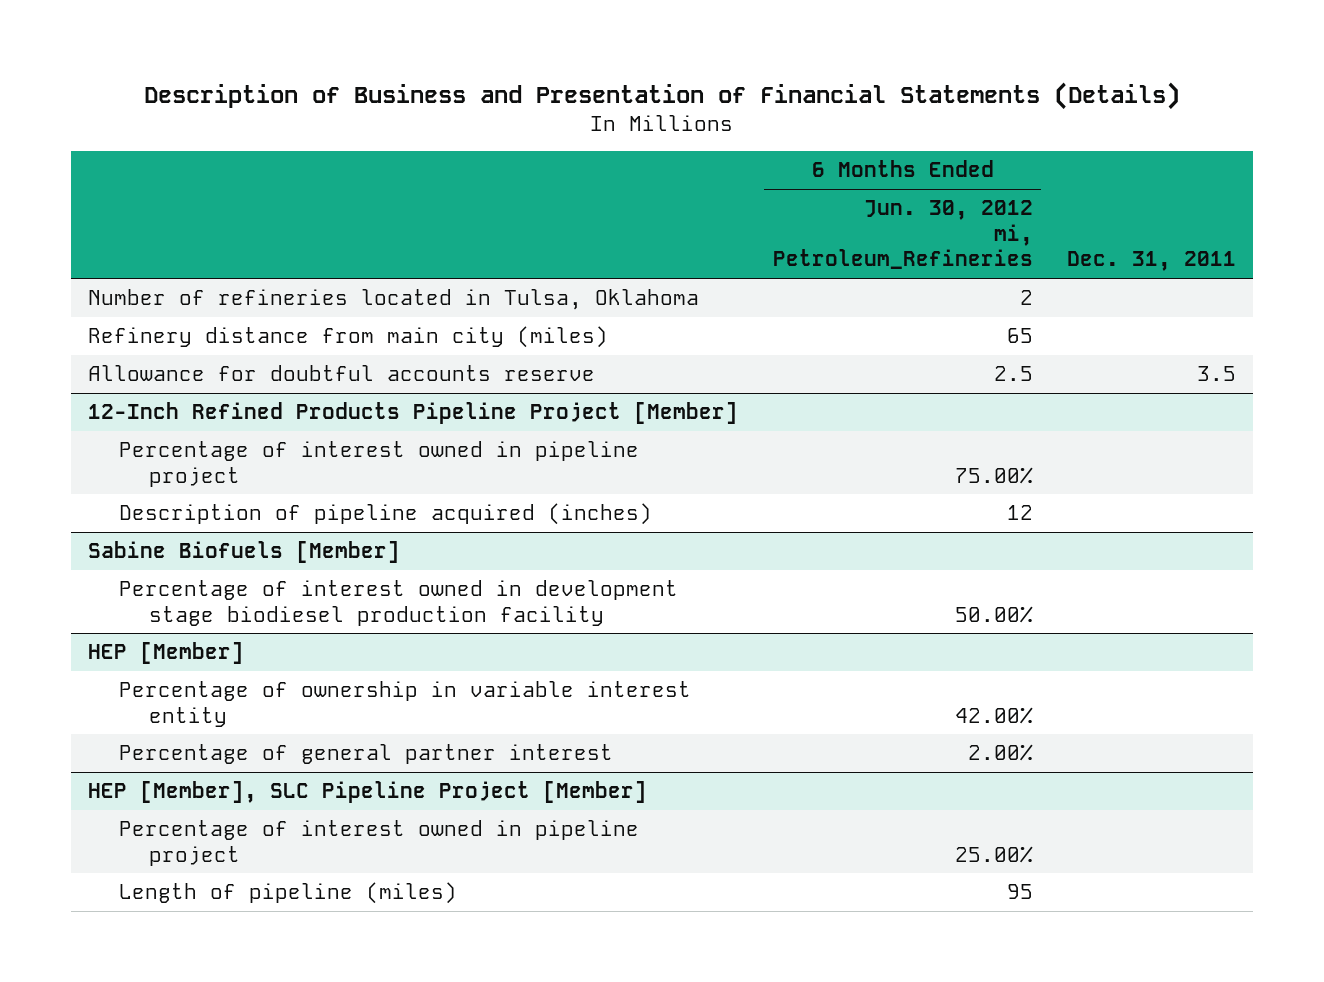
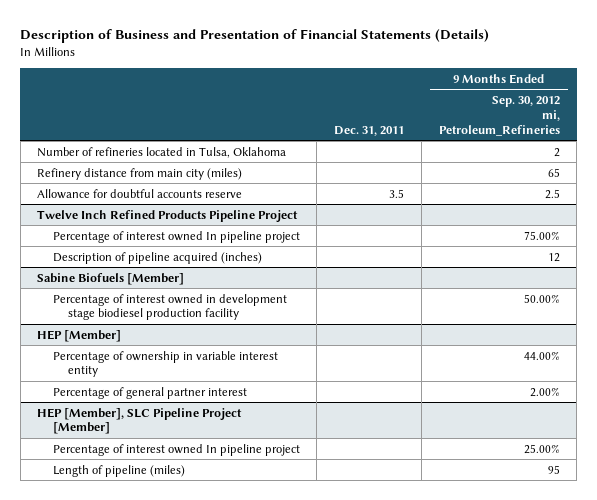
- | 6 Months Ended Jun. 30, 2012 mi, Petroleum_Refineries | Dec. 31, 2011
+ | Dec. 31, 2011 | 9 Months Ended Sep. 30, 2012 mi, Petroleum_Refineries
- 12-Inch Refined Products Pipeline Project [Member]
- Percentage of interest owned in pipeline project | 75.00% |
+ Twelve Inch Refined Products Pipeline Project
+ Percentage of interest owned In pipeline project | | 75.00%
@ HEP [Member], SLC Pipeline Project [Member]
- Percentage of interest owned in pipeline project | 25.00% |
+ Percentage of interest owned In pipeline project | | 25.00%

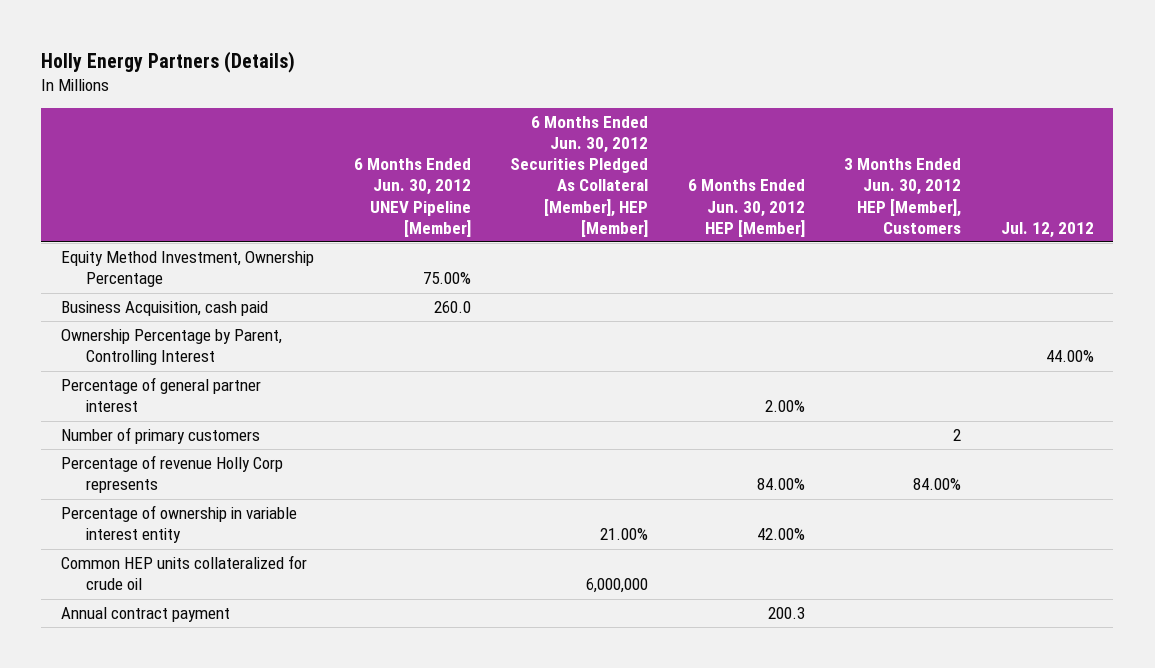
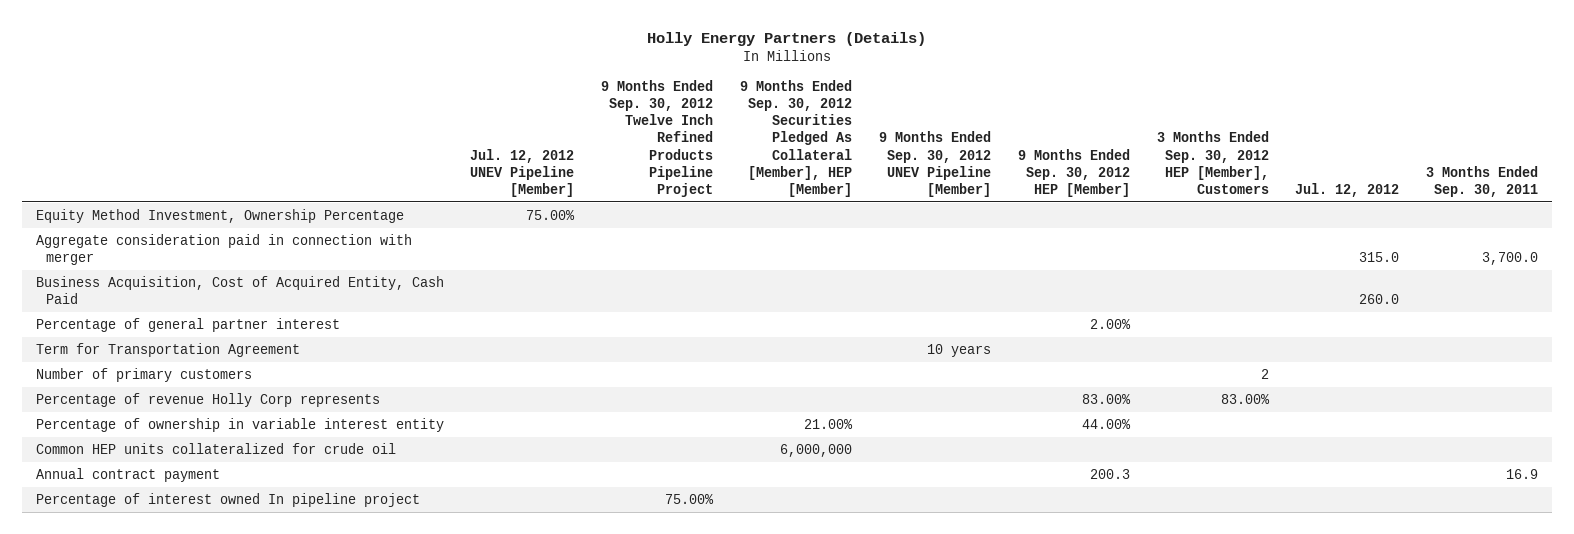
- | 6 Months Ended Jun. 30, 2012 UNEV Pipeline [Member] | 6 Months Ended Jun. 30, 2012 Securities Pledged As Collateral [Member], HEP [Member] | 6 Months Ended Jun. 30, 2012 HEP [Member] | 3 Months Ended Jun. 30, 2012 HEP [Member], Customers | Jul. 12, 2012
+ | Jul. 12, 2012 UNEV Pipeline [Member] | 9 Months Ended Sep. 30, 2012 Twelve Inch Refined Products Pipeline Project | 9 Months Ended Sep. 30, 2012 Securities Pledged As Collateral [Member], HEP [Member] | 9 Months Ended Sep. 30, 2012 UNEV Pipeline [Member] | 9 Months Ended Sep. 30, 2012 HEP [Member] | 3 Months Ended Sep. 30, 2012 HEP [Member], Customers | Jul. 12, 2012 | 3 Months Ended Sep. 30, 2011
- Business Acquisition, cash paid | 260.0 | | | |
- Ownership Percentage by Parent, Controlling Interest | | | | | 44.00%
+ Aggregate consideration paid in connection with merger | | | | | | | 315.0 | 3,700.0
+ Business Acquisition, Cost of Acquired Entity, Cash Paid | | | | | | | 260.0 |
+ Term for Transportation Agreement | | | | 10 years | | | |
+ Percentage of interest owned In pipeline project | | 75.00% | | | | | |

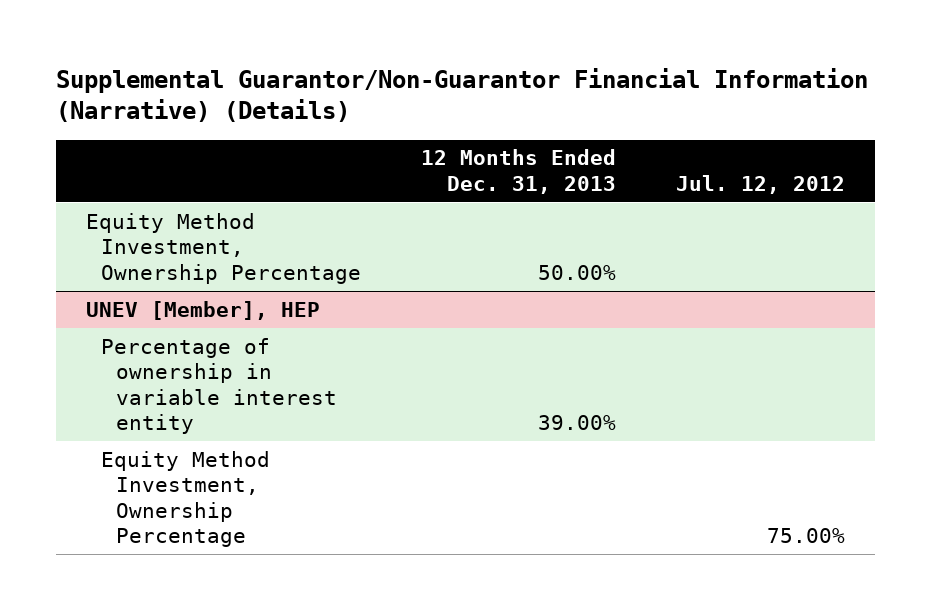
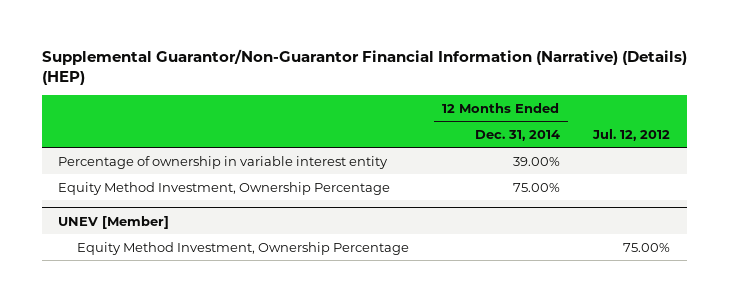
- Supplemental Guarantor/Non-Guarantor Financial Information (Narrative) (Details)
+ Supplemental Guarantor/Non-Guarantor Financial Information (Narrative) (Details) (HEP)
- | 12 Months Ended Dec. 31, 2013 | Jul. 12, 2012
+ | 12 Months Ended Dec. 31, 2014 | Jul. 12, 2012
+ Percentage of ownership in variable interest entity | 39.00% |
- UNEV [Member], HEP
- Percentage of ownership in variable interest entity | 39.00% |
+ UNEV [Member]

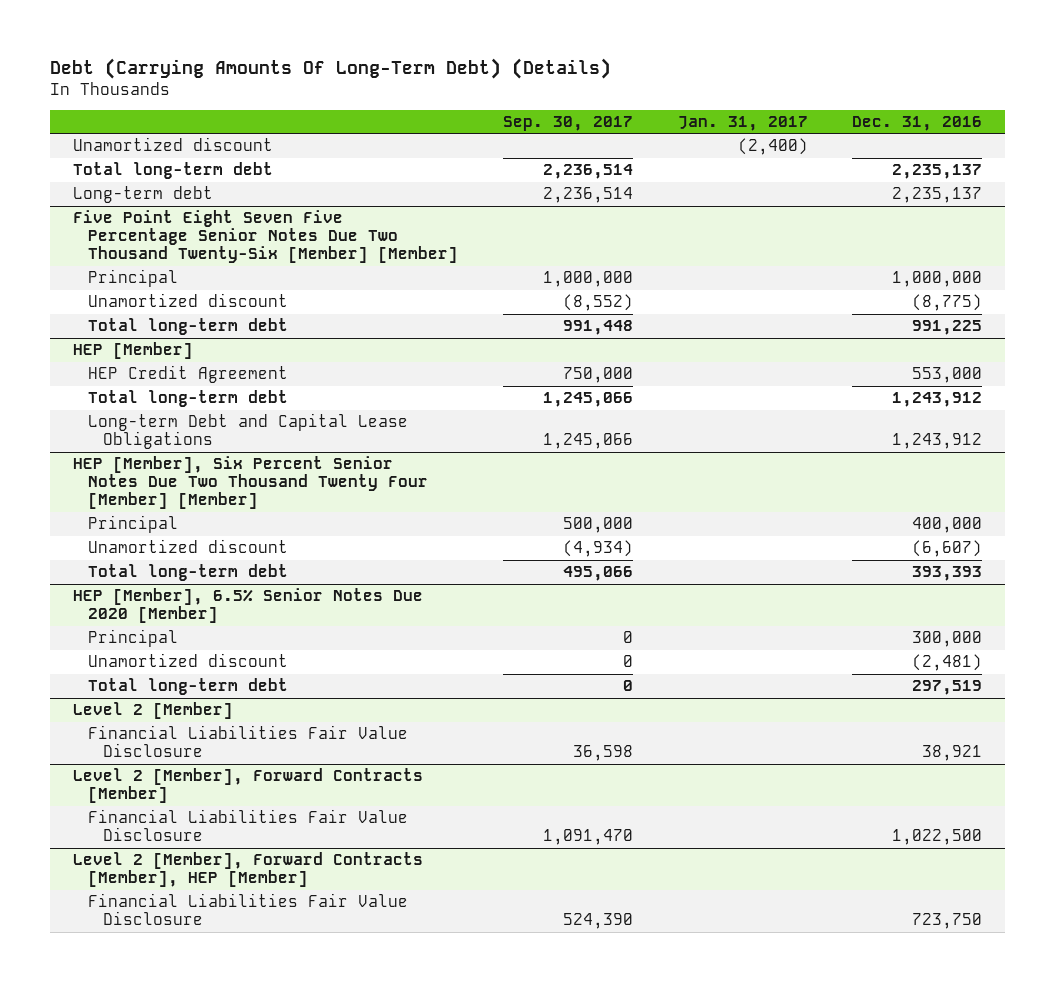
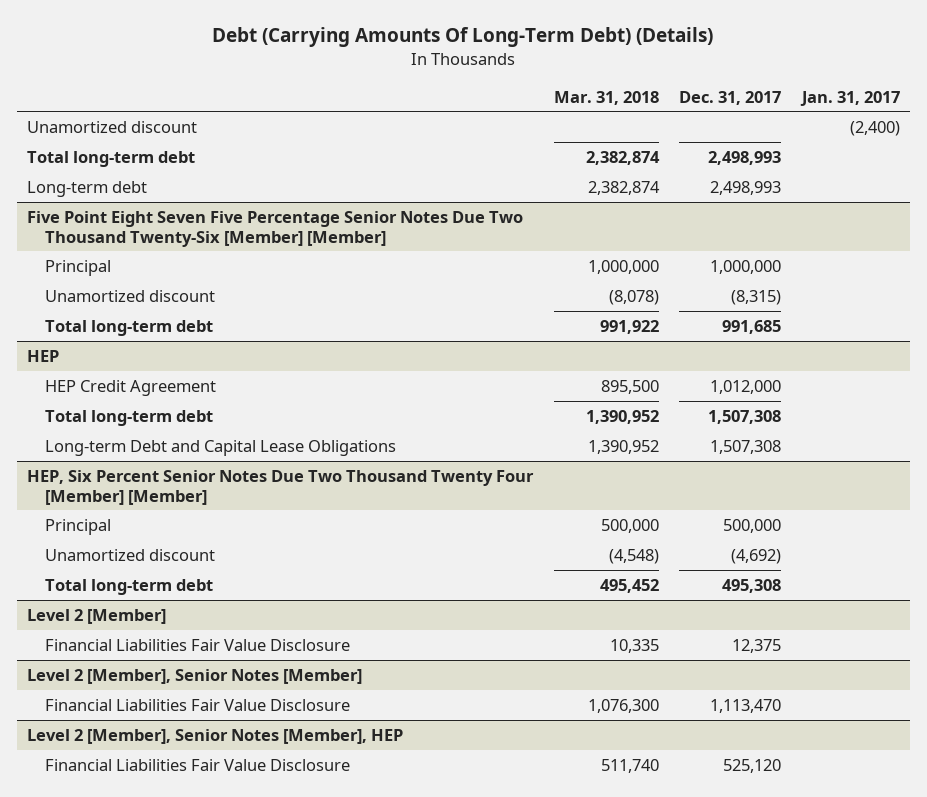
- | Sep. 30, 2017 | Jan. 31, 2017 | Dec. 31, 2016
+ | Mar. 31, 2018 | Dec. 31, 2017 | Jan. 31, 2017
- HEP [Member]
+ HEP
- HEP [Member], Six Percent Senior Notes Due Two Thousand Twenty Four [Member] [Member]
+ HEP, Six Percent Senior Notes Due Two Thousand Twenty Four [Member] [Member]
- HEP [Member], 6.5% Senior Notes Due 2020 [Member]
- Principal | 0 | | 300,000
- Unamortized discount | 0 | | (2,481)
- Total long-term debt | 0 | | 297,519
- Level 2 [Member], Forward Contracts [Member]
- Financial Liabilities Fair Value Disclosure | 1,091,470 | | 1,022,500
- Level 2 [Member], Forward Contracts [Member], HEP [Member]
- Financial Liabilities Fair Value Disclosure | 524,390 | | 723,750
+ Level 2 [Member], Senior Notes [Member]
+ Financial Liabilities Fair Value Disclosure | 1,076,300 | 1,113,470 |
+ Level 2 [Member], Senior Notes [Member], HEP
+ Financial Liabilities Fair Value Disclosure | 511,740 | 525,120 |

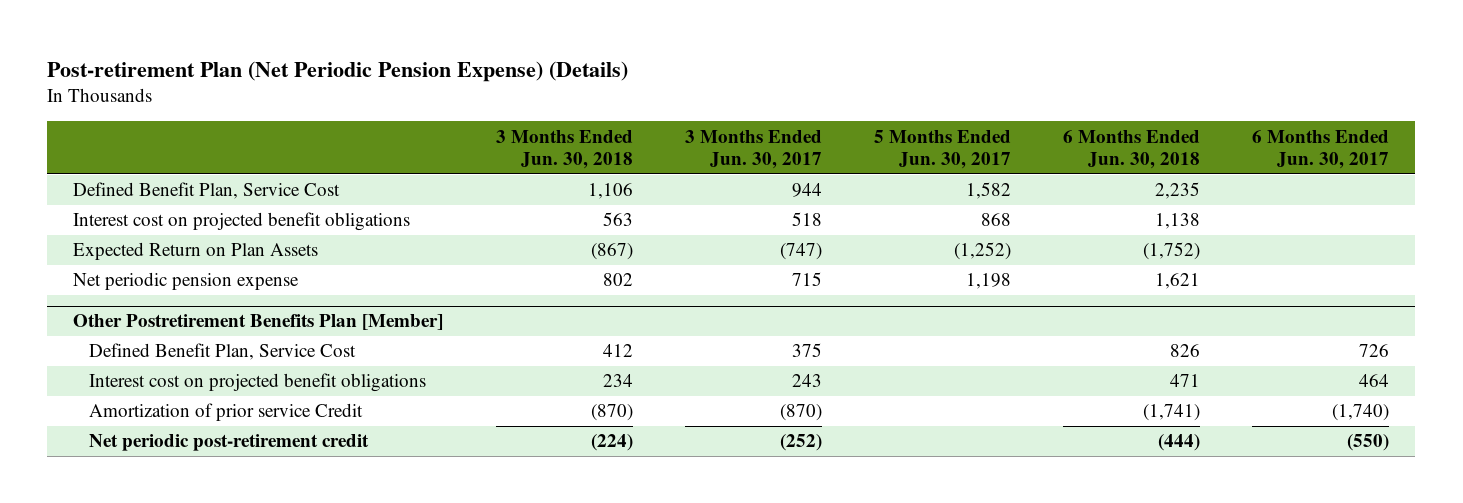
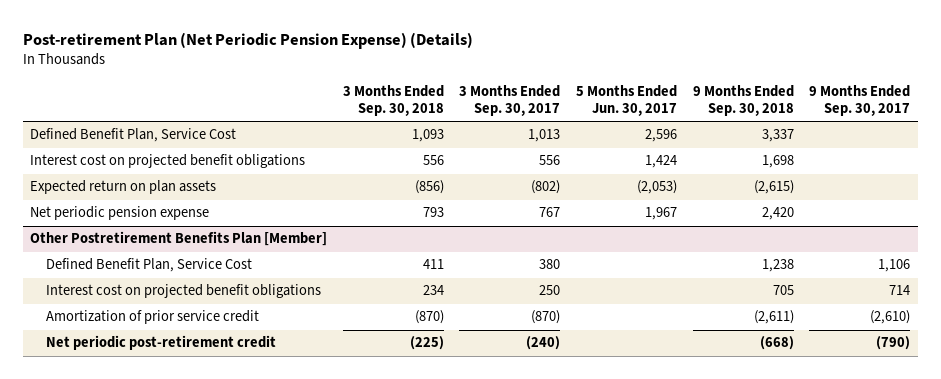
- | 3 Months Ended Jun. 30, 2018 | 3 Months Ended Jun. 30, 2017 | 5 Months Ended Jun. 30, 2017 | 6 Months Ended Jun. 30, 2018 | 6 Months Ended Jun. 30, 2017
+ | 3 Months Ended Sep. 30, 2018 | 3 Months Ended Sep. 30, 2017 | 5 Months Ended Jun. 30, 2017 | 9 Months Ended Sep. 30, 2018 | 9 Months Ended Sep. 30, 2017
- Defined Benefit Plan, Service Cost | 1,106 | 944 | 1,582 | 2,235 |
- Interest cost on projected benefit obligations | 563 | 518 | 868 | 1,138 |
- Expected Return on Plan Assets | (867) | (747) | (1,252) | (1,752) |
- Net periodic pension expense | 802 | 715 | 1,198 | 1,621 |
+ Defined Benefit Plan, Service Cost | 1,093 | 1,013 | 2,596 | 3,337 |
+ Interest cost on projected benefit obligations | 556 | 556 | 1,424 | 1,698 |
+ Expected return on plan assets | (856) | (802) | (2,053) | (2,615) |
+ Net periodic pension expense | 793 | 767 | 1,967 | 2,420 |
@ Other Postretirement Benefits Plan [Member]
- Amortization of prior service Credit | (870) | (870) | | (1,741) | (1,740)
+ Amortization of prior service credit | (870) | (870) | | (2,611) | (2,610)

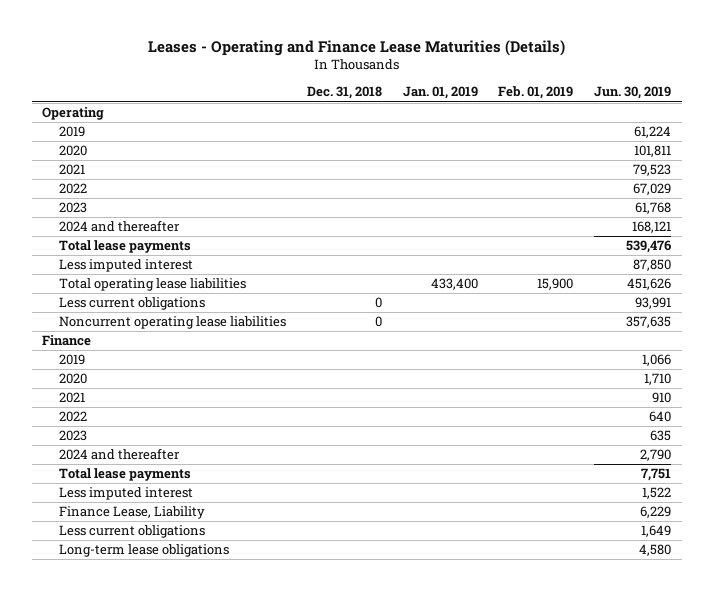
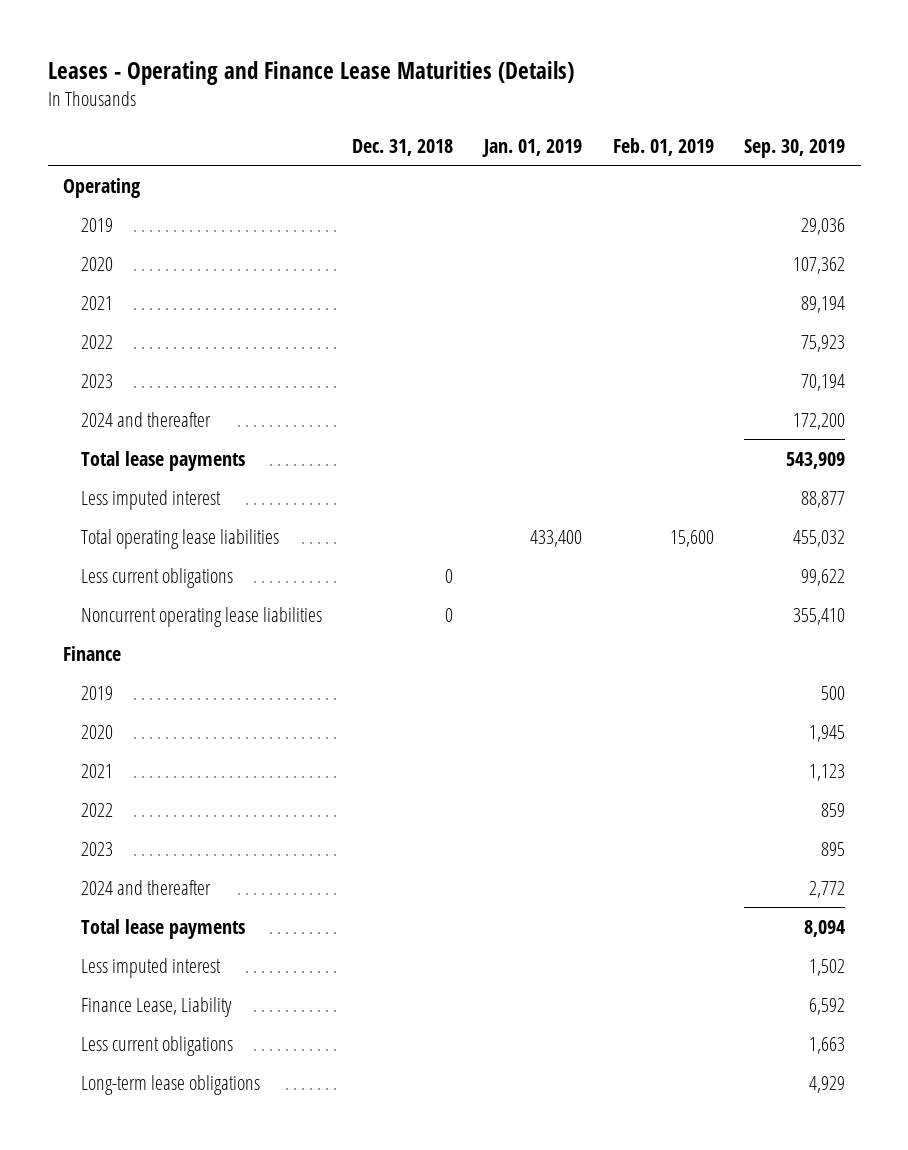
- | Dec. 31, 2018 | Jan. 01, 2019 | Feb. 01, 2019 | Jun. 30, 2019
+ | Dec. 31, 2018 | Jan. 01, 2019 | Feb. 01, 2019 | Sep. 30, 2019
- Total operating lease liabilities | | 433,400 | 15,900 | 451,626
+ Total operating lease liabilities | | 433,400 | 15,600 | 455,032

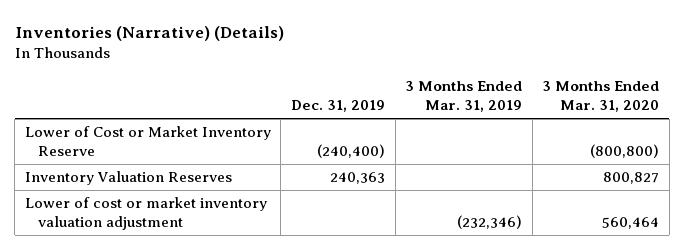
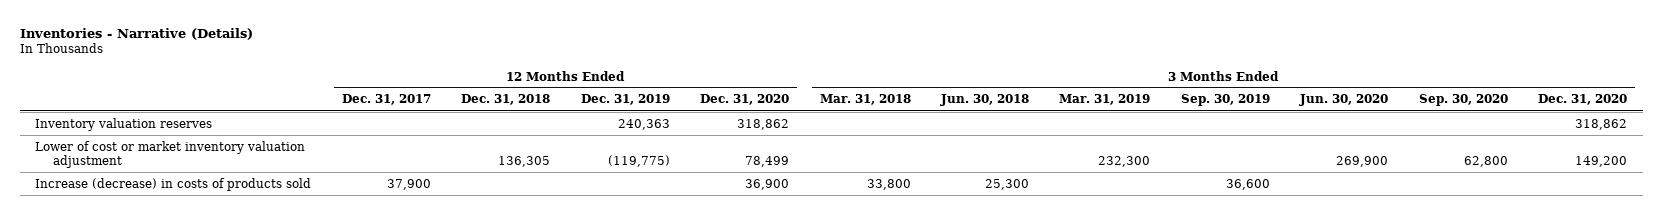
- Inventories (Narrative) (Details)
+ Inventories - Narrative (Details)
- | Dec. 31, 2019 | 3 Months Ended Mar. 31, 2019 | 3 Months Ended Mar. 31, 2020
+ | 12 Months Ended Dec. 31, 2017 | 12 Months Ended Dec. 31, 2018 | 12 Months Ended Dec. 31, 2019 | 12 Months Ended Dec. 31, 2020 | 3 Months Ended Mar. 31, 2018 | 3 Months Ended Jun. 30, 2018 | 3 Months Ended Mar. 31, 2019 | 3 Months Ended Sep. 30, 2019 | 3 Months Ended Jun. 30, 2020 | 3 Months Ended Sep. 30, 2020 | 3 Months Ended Dec. 31, 2020
- Lower of Cost or Market Inventory Reserve | (240,400) | | (800,800)
- Inventory Valuation Reserves | 240,363 | | 800,827
- Lower of cost or market inventory valuation adjustment | | (232,346) | 560,464
+ Inventory valuation reserves | | | 240,363 | 318,862 | | | | | | | 318,862
+ Lower of cost or market inventory valuation adjustment | | 136,305 | (119,775) | 78,499 | | | 232,300 | | 269,900 | 62,800 | 149,200
+ Increase (decrease) in costs of products sold | 37,900 | | | 36,900 | 33,800 | 25,300 | | 36,600 | | |

